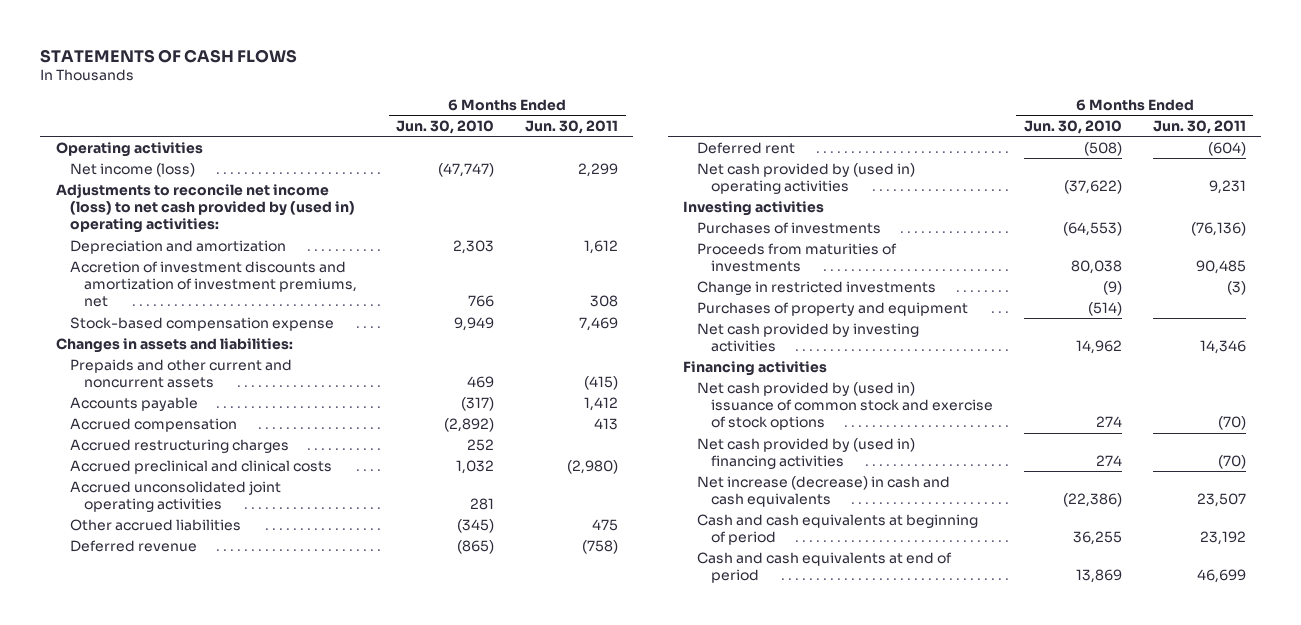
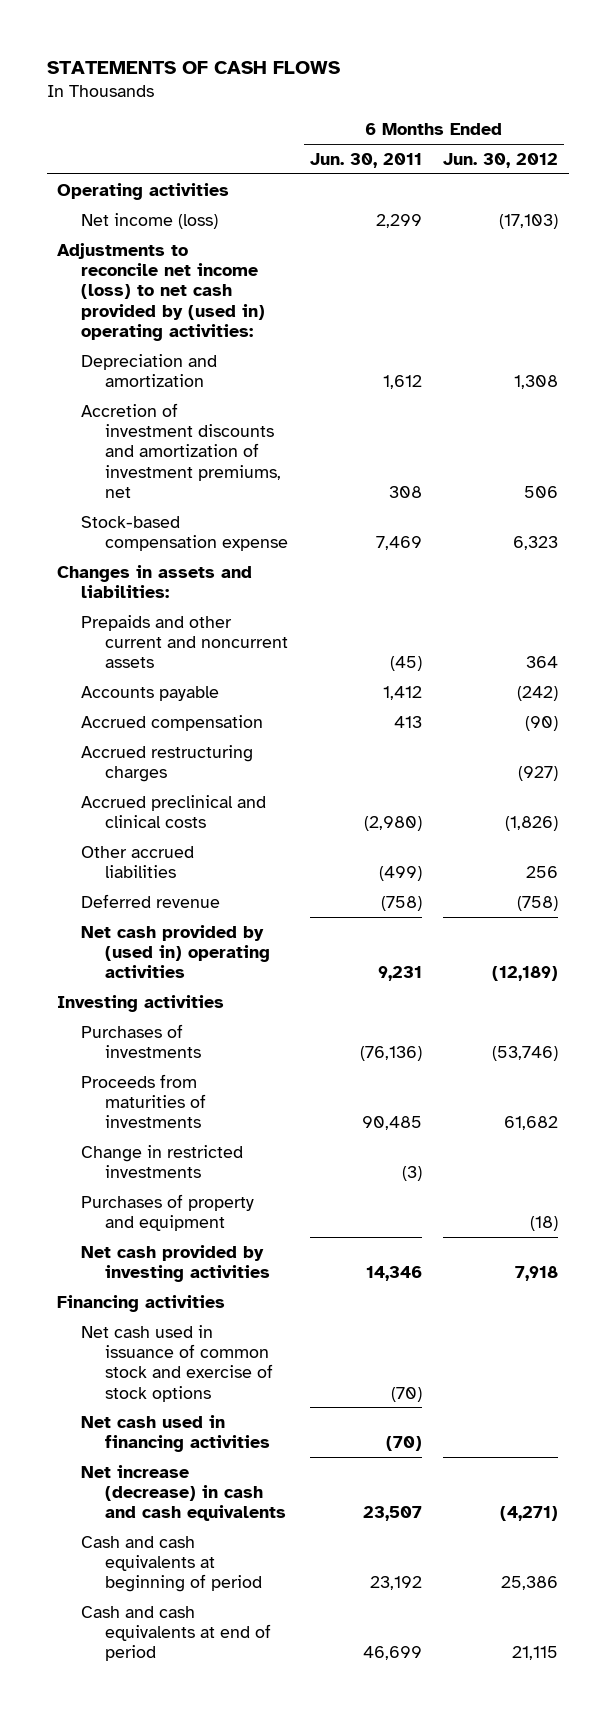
- | 6 Months Ended Jun. 30, 2010 | 6 Months Ended Jun. 30, 2011
+ | 6 Months Ended Jun. 30, 2011 | 6 Months Ended Jun. 30, 2012
- Prepaids and other current and noncurrent assets | 469 | (415)
+ Prepaids and other current and noncurrent assets | (45) | 364
- Accrued unconsolidated joint operating activities | 281 |
- Other accrued liabilities | (345) | 475
+ Other accrued liabilities | (499) | 256
- Deferred rent | (508) | (604)
- Net cash provided by (used in) issuance of common stock and exercise of stock options | 274 | (70)
- Net cash provided by (used in) financing activities | 274 | (70)
+ Net cash used in issuance of common stock and exercise of stock options | (70) |
+ Net cash used in financing activities | (70) |

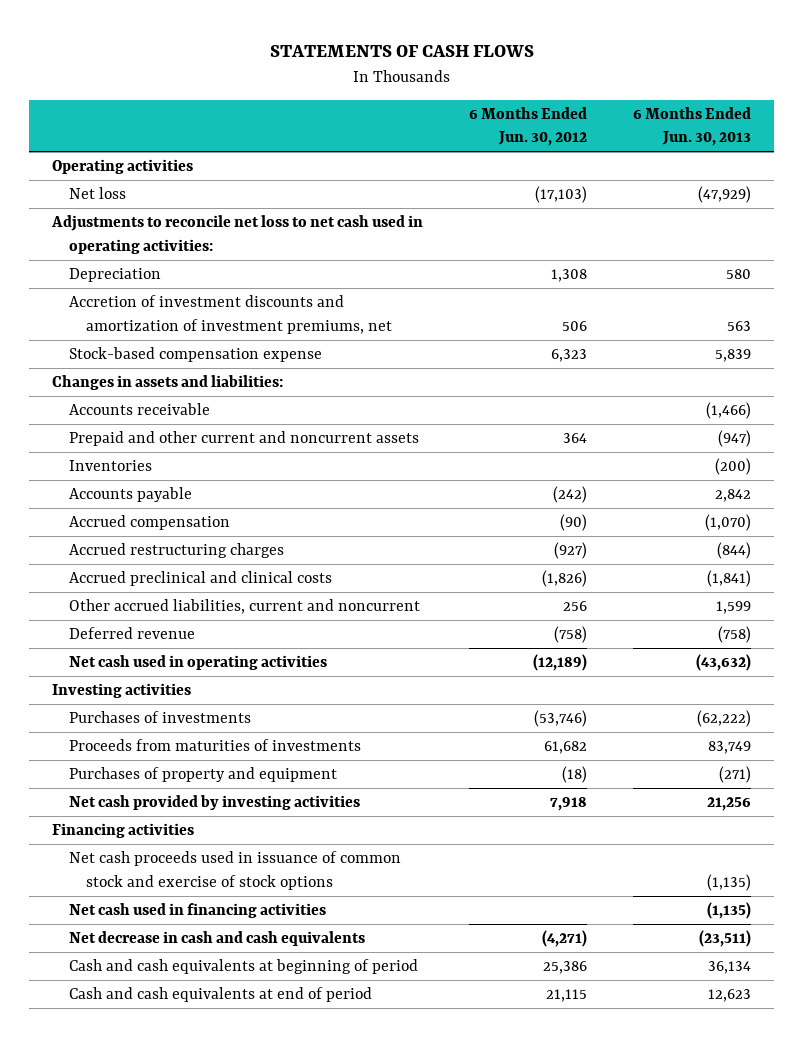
- | 6 Months Ended Jun. 30, 2011 | 6 Months Ended Jun. 30, 2012
+ | 6 Months Ended Jun. 30, 2012 | 6 Months Ended Jun. 30, 2013
- Net income (loss) | 2,299 | (17,103)
- Adjustments to reconcile net income (loss) to net cash provided by (used in) operating activities:
- Depreciation and amortization | 1,612 | 1,308
+ Net loss | (17,103) | (47,929)
+ Adjustments to reconcile net loss to net cash used in operating activities:
+ Depreciation | 1,308 | 580
- Prepaids and other current and noncurrent assets | (45) | 364
+ Accounts receivable | | (1,466)
+ Prepaid and other current and noncurrent assets | 364 | (947)
+ Inventories | | (200)
- Other accrued liabilities | (499) | 256
+ Other accrued liabilities, current and noncurrent | 256 | 1,599
- Net cash provided by (used in) operating activities | 9,231 | (12,189)
+ Net cash used in operating activities | (12,189) | (43,632)
- Change in restricted investments | (3) |
- Net cash used in issuance of common stock and exercise of stock options | (70) |
+ Net cash proceeds used in issuance of common stock and exercise of stock options | | (1,135)
- Net increase (decrease) in cash and cash equivalents | 23,507 | (4,271)
+ Net decrease in cash and cash equivalents | (4,271) | (23,511)

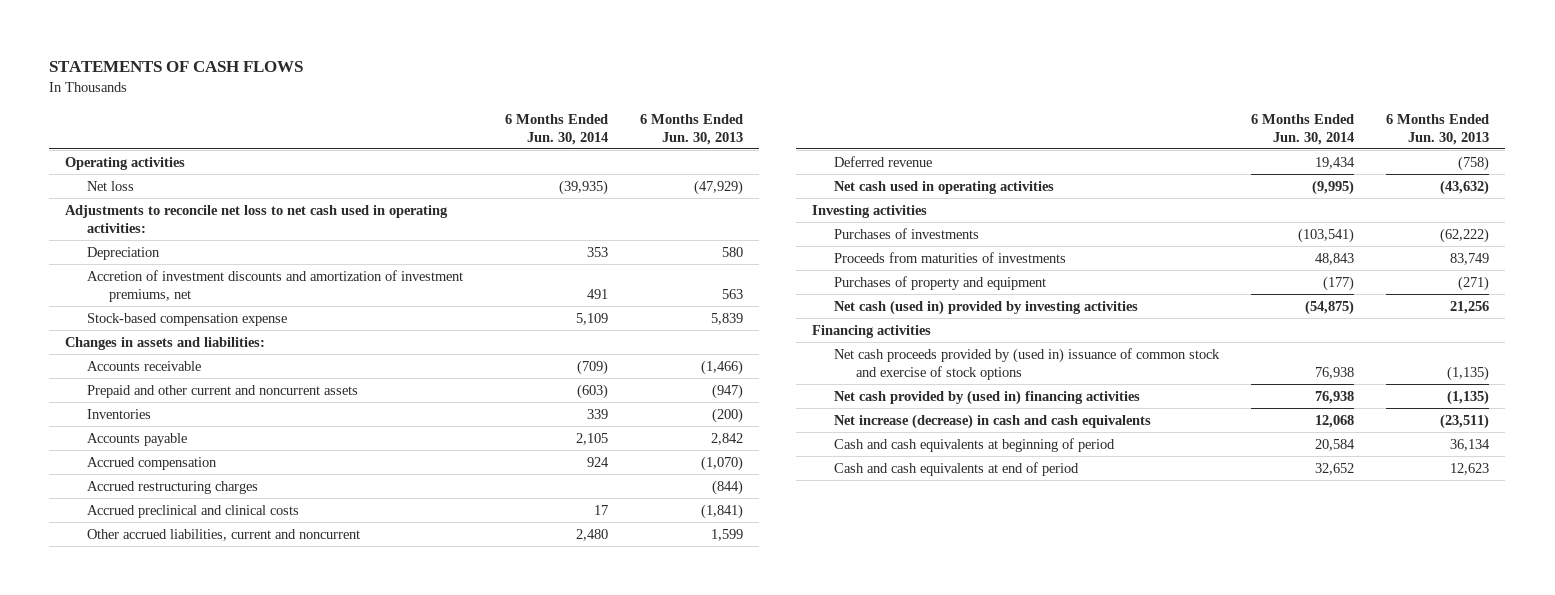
- | 6 Months Ended Jun. 30, 2012 | 6 Months Ended Jun. 30, 2013
+ | 6 Months Ended Jun. 30, 2014 | 6 Months Ended Jun. 30, 2013
- Net cash provided by investing activities | 7,918 | 21,256
+ Net cash (used in) provided by investing activities | (54,875) | 21,256
- Net cash proceeds used in issuance of common stock and exercise of stock options | | (1,135)
- Net cash used in financing activities | | (1,135)
- Net decrease in cash and cash equivalents | (4,271) | (23,511)
+ Net cash proceeds provided by (used in) issuance of common stock and exercise of stock options | 76,938 | (1,135)
+ Net cash provided by (used in) financing activities | 76,938 | (1,135)
+ Net increase (decrease) in cash and cash equivalents | 12,068 | (23,511)

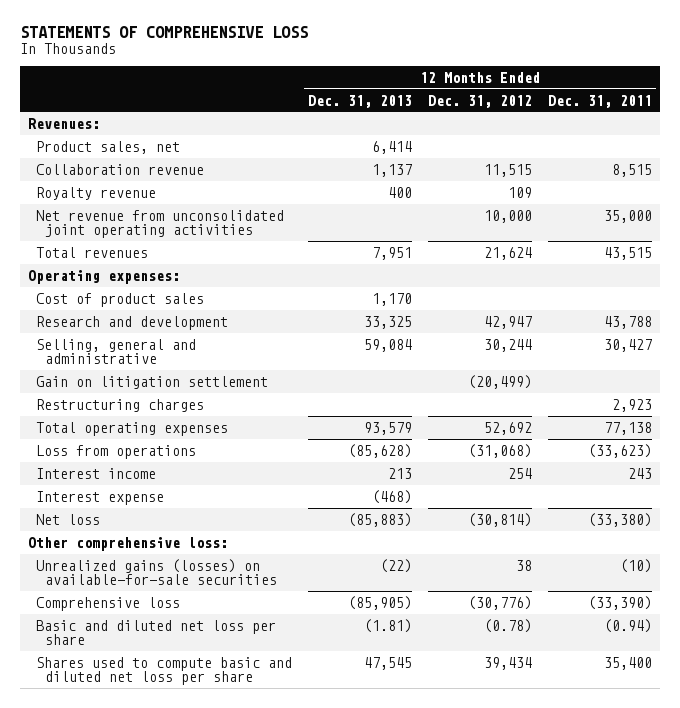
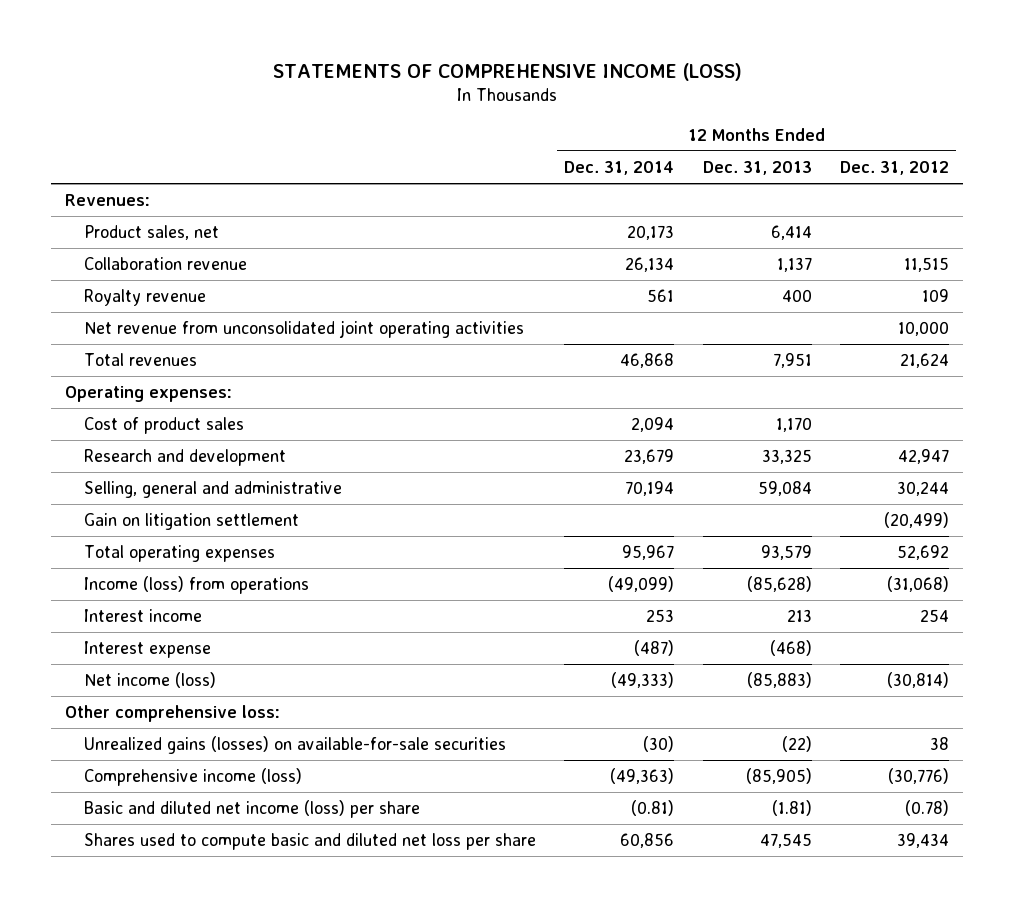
- STATEMENTS OF COMPREHENSIVE LOSS
+ STATEMENTS OF COMPREHENSIVE INCOME (LOSS)
- | 12 Months Ended Dec. 31, 2013 | 12 Months Ended Dec. 31, 2012 | 12 Months Ended Dec. 31, 2011
+ | 12 Months Ended Dec. 31, 2014 | 12 Months Ended Dec. 31, 2013 | 12 Months Ended Dec. 31, 2012
- Restructuring charges | | | 2,923
- Loss from operations | (85,628) | (31,068) | (33,623)
+ Income (loss) from operations | (49,099) | (85,628) | (31,068)
- Net loss | (85,883) | (30,814) | (33,380)
+ Net income (loss) | (49,333) | (85,883) | (30,814)
- Comprehensive loss | (85,905) | (30,776) | (33,390)
- Basic and diluted net loss per share | (1.81) | (0.78) | (0.94)
+ Comprehensive income (loss) | (49,363) | (85,905) | (30,776)
+ Basic and diluted net income (loss) per share | (0.81) | (1.81) | (0.78)

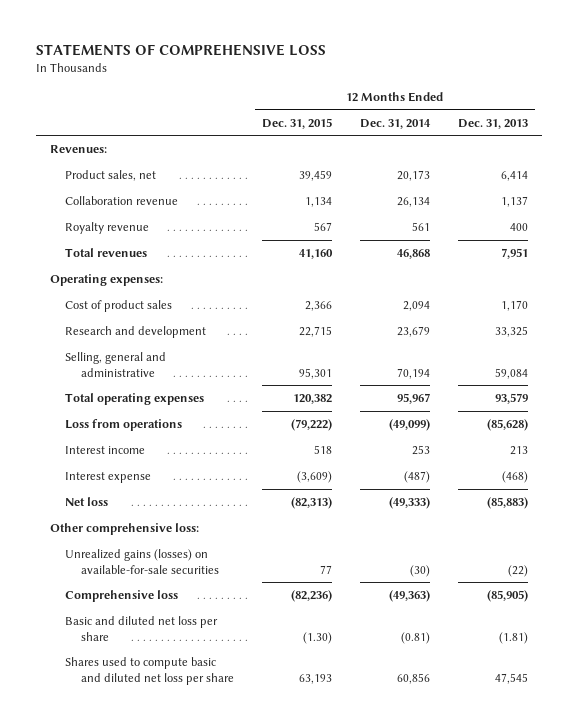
- STATEMENTS OF COMPREHENSIVE INCOME (LOSS)
+ STATEMENTS OF COMPREHENSIVE LOSS
- | 12 Months Ended Dec. 31, 2014 | 12 Months Ended Dec. 31, 2013 | 12 Months Ended Dec. 31, 2012
+ | 12 Months Ended Dec. 31, 2015 | 12 Months Ended Dec. 31, 2014 | 12 Months Ended Dec. 31, 2013
- Net revenue from unconsolidated joint operating activities | | | 10,000
- Gain on litigation settlement | | | (20,499)
- Income (loss) from operations | (49,099) | (85,628) | (31,068)
+ Loss from operations | (79,222) | (49,099) | (85,628)
- Net income (loss) | (49,333) | (85,883) | (30,814)
+ Net loss | (82,313) | (49,333) | (85,883)
- Comprehensive income (loss) | (49,363) | (85,905) | (30,776)
- Basic and diluted net income (loss) per share | (0.81) | (1.81) | (0.78)
+ Comprehensive loss | (82,236) | (49,363) | (85,905)
+ Basic and diluted net loss per share | (1.30) | (0.81) | (1.81)

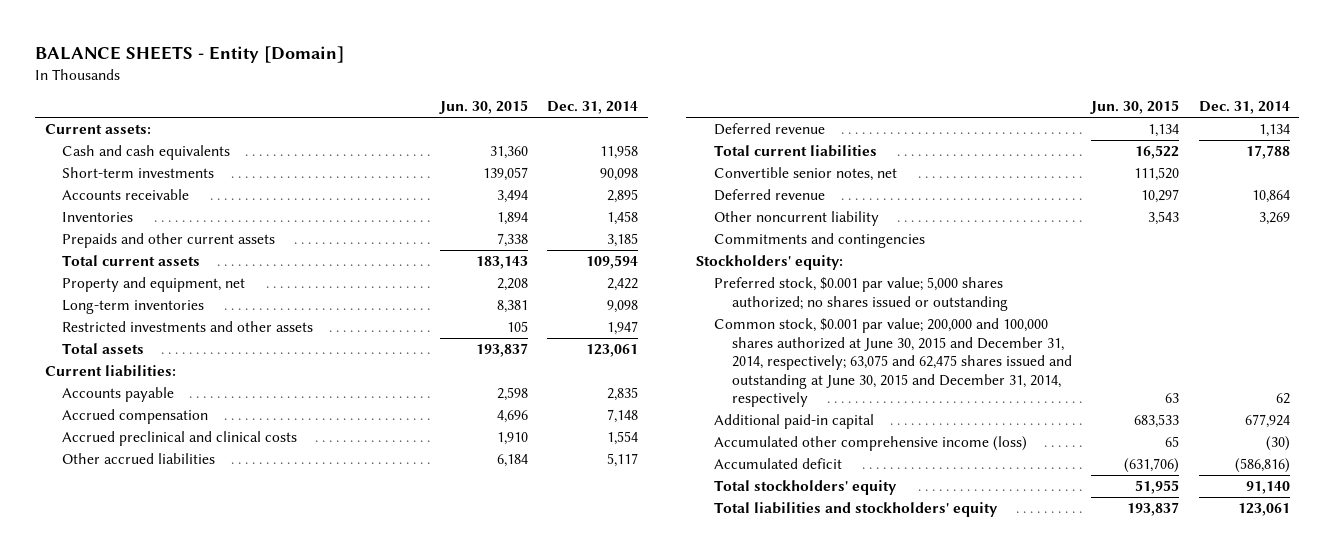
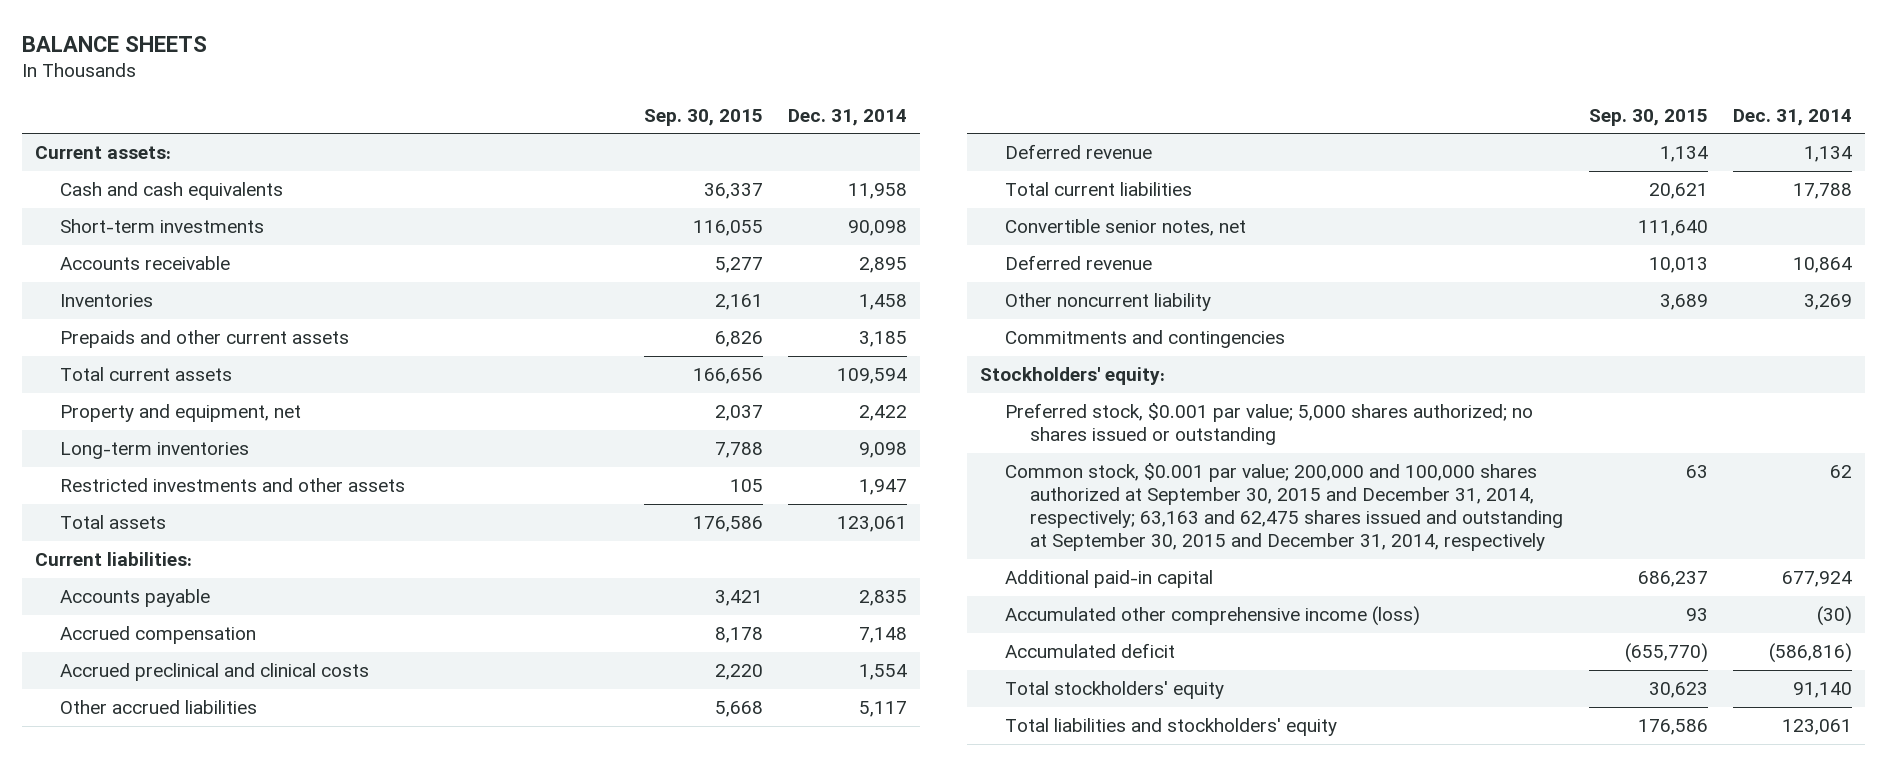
- BALANCE SHEETS - Entity [Domain]
+ BALANCE SHEETS
- | Jun. 30, 2015 | Dec. 31, 2014
+ | Sep. 30, 2015 | Dec. 31, 2014
- Common stock, $0.001 par value; 200,000 and 100,000 shares authorized at June 30, 2015 and December 31, 2014, respectively; 63,075 and 62,475 shares issued and outstanding at June 30, 2015 and December 31, 2014, respectively | 63 | 62
+ Common stock, $0.001 par value; 200,000 and 100,000 shares authorized at September 30, 2015 and December 31, 2014, respectively; 63,163 and 62,475 shares issued and outstanding at September 30, 2015 and December 31, 2014, respectively | 63 | 62

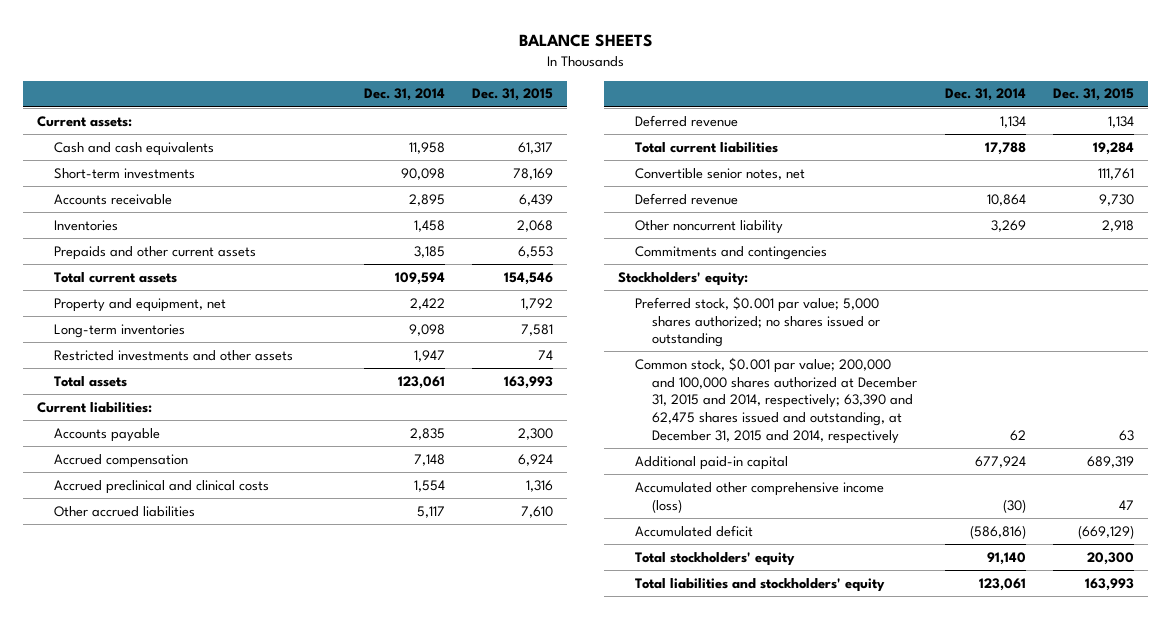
- | Sep. 30, 2015 | Dec. 31, 2014
+ | Dec. 31, 2014 | Dec. 31, 2015
- Common stock, $0.001 par value; 200,000 and 100,000 shares authorized at September 30, 2015 and December 31, 2014, respectively; 63,163 and 62,475 shares issued and outstanding at September 30, 2015 and December 31, 2014, respectively | 63 | 62
+ Common stock, $0.001 par value; 200,000 and 100,000 shares authorized at December 31, 2015 and 2014, respectively; 63,390 and 62,475 shares issued and outstanding, at December 31, 2015 and 2014, respectively | 62 | 63

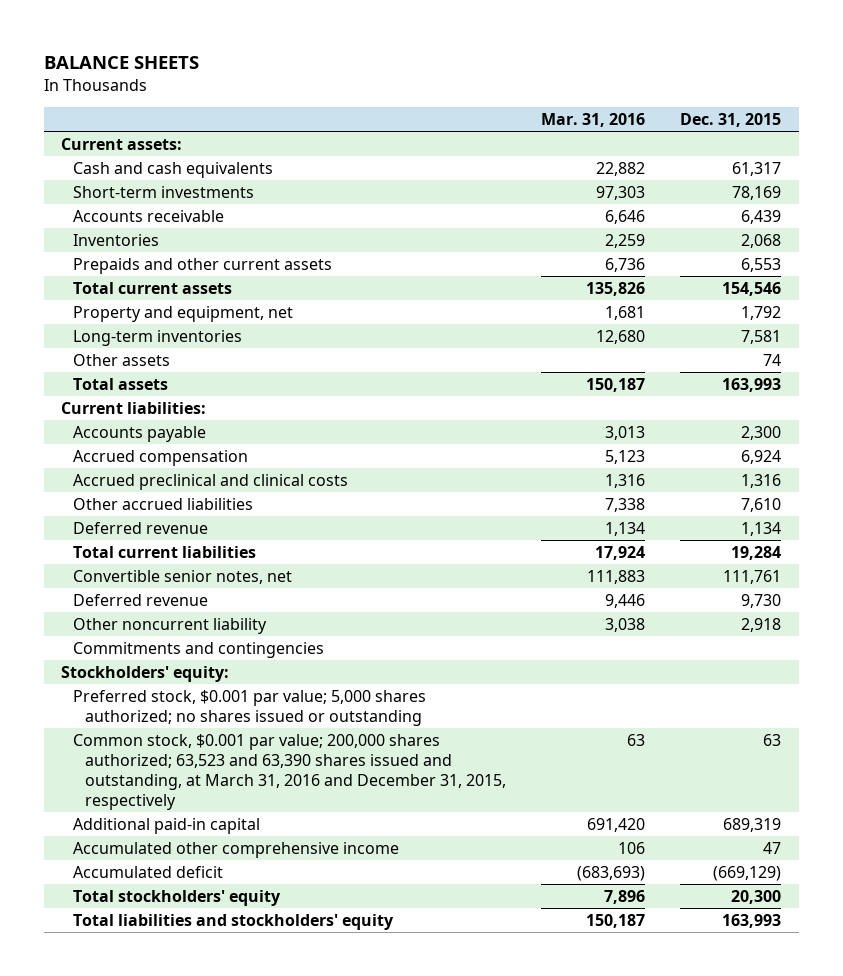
- | Dec. 31, 2014 | Dec. 31, 2015
+ | Mar. 31, 2016 | Dec. 31, 2015
- Restricted investments and other assets | 1,947 | 74
+ Other assets | | 74
- Common stock, $0.001 par value; 200,000 and 100,000 shares authorized at December 31, 2015 and 2014, respectively; 63,390 and 62,475 shares issued and outstanding, at December 31, 2015 and 2014, respectively | 62 | 63
+ Common stock, $0.001 par value; 200,000 shares authorized; 63,523 and 63,390 shares issued and outstanding, at March 31, 2016 and December 31, 2015, respectively | 63 | 63
- Accumulated other comprehensive income (loss) | (30) | 47
+ Accumulated other comprehensive income | 106 | 47

